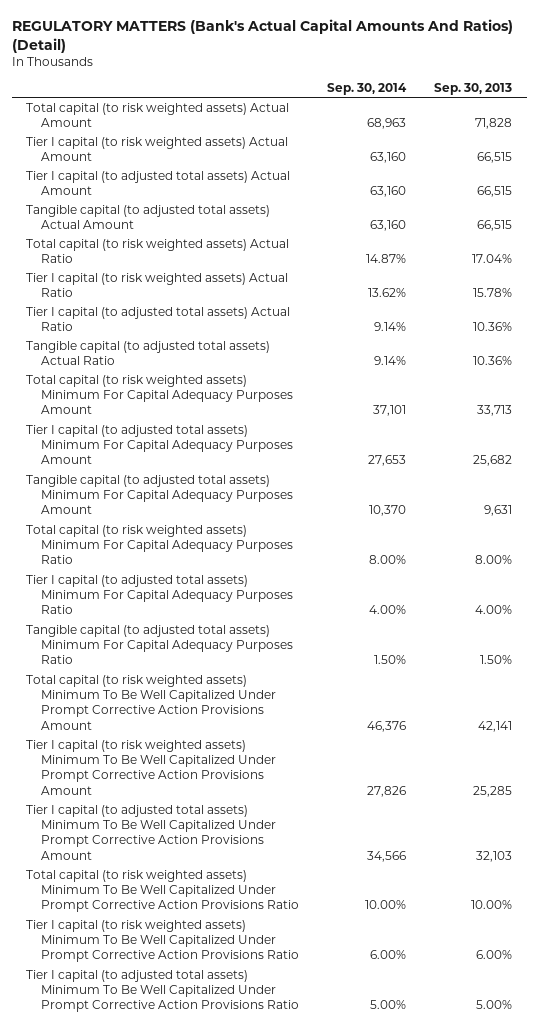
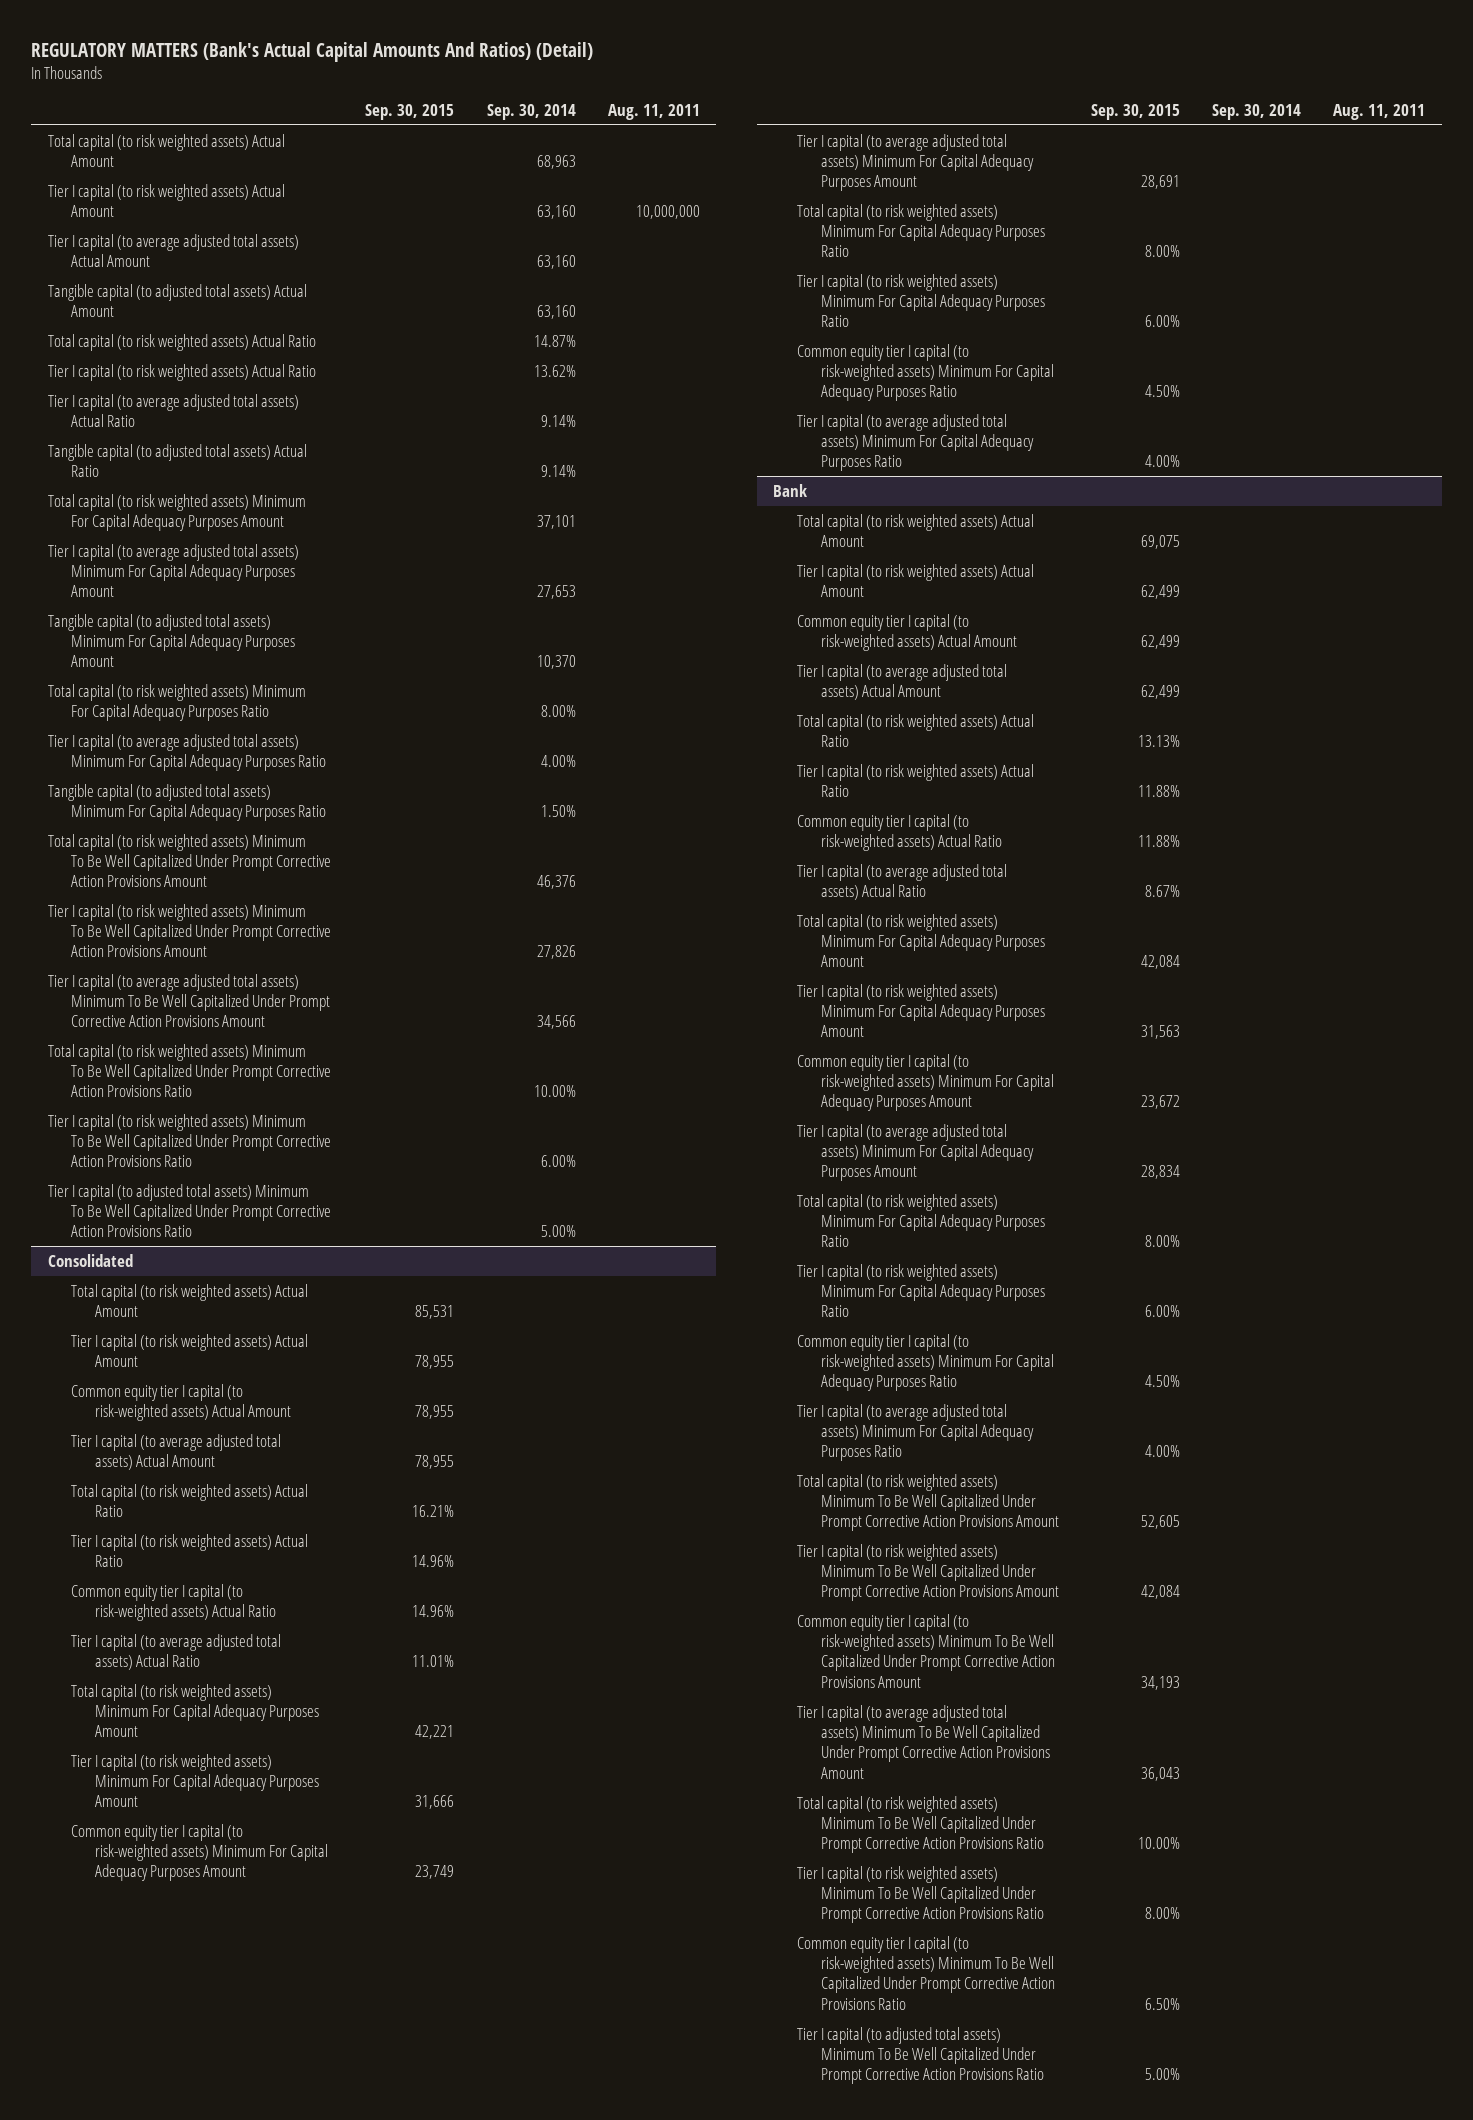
- | Sep. 30, 2014 | Sep. 30, 2013
+ | Sep. 30, 2015 | Sep. 30, 2014 | Aug. 11, 2011
- Tier I capital (to adjusted total assets) Actual Amount | 63,160 | 66,515
+ Tier I capital (to average adjusted total assets) Actual Amount | | 63,160 |
- Tier I capital (to adjusted total assets) Actual Ratio | 9.14% | 10.36%
+ Tier I capital (to average adjusted total assets) Actual Ratio | | 9.14% |
- Tier I capital (to adjusted total assets) Minimum For Capital Adequacy Purposes Amount | 27,653 | 25,682
+ Tier I capital (to average adjusted total assets) Minimum For Capital Adequacy Purposes Amount | | 27,653 |
- Tier I capital (to adjusted total assets) Minimum For Capital Adequacy Purposes Ratio | 4.00% | 4.00%
+ Tier I capital (to average adjusted total assets) Minimum For Capital Adequacy Purposes Ratio | | 4.00% |
- Tier I capital (to adjusted total assets) Minimum To Be Well Capitalized Under Prompt Corrective Action Provisions Amount | 34,566 | 32,103
+ Tier I capital (to average adjusted total assets) Minimum To Be Well Capitalized Under Prompt Corrective Action Provisions Amount | | 34,566 |
+ Consolidated
+ Total capital (to risk weighted assets) Actual Amount | 85,531 | |
+ Tier I capital (to risk weighted assets) Actual Amount | 78,955 | |
+ Common equity tier I capital (to risk-weighted assets) Actual Amount | 78,955 | |
+ Tier I capital (to average adjusted total assets) Actual Amount | 78,955 | |
+ Total capital (to risk weighted assets) Actual Ratio | 16.21% | |
+ Tier I capital (to risk weighted assets) Actual Ratio | 14.96% | |
+ Common equity tier I capital (to risk-weighted assets) Actual Ratio | 14.96% | |
+ Tier I capital (to average adjusted total assets) Actual Ratio | 11.01% | |
+ Total capital (to risk weighted assets) Minimum For Capital Adequacy Purposes Amount | 42,221 | |
+ Tier I capital (to risk weighted assets) Minimum For Capital Adequacy Purposes Amount | 31,666 | |
+ Common equity tier I capital (to risk-weighted assets) Minimum For Capital Adequacy Purposes Amount | 23,749 | |
+ Tier I capital (to average adjusted total assets) Minimum For Capital Adequacy Purposes Amount | 28,691 | |
+ Total capital (to risk weighted assets) Minimum For Capital Adequacy Purposes Ratio | 8.00% | |
+ Tier I capital (to risk weighted assets) Minimum For Capital Adequacy Purposes Ratio | 6.00% | |
+ Common equity tier I capital (to risk-weighted assets) Minimum For Capital Adequacy Purposes Ratio | 4.50% | |
+ Tier I capital (to average adjusted total assets) Minimum For Capital Adequacy Purposes Ratio | 4.00% | |
+ Bank
+ Total capital (to risk weighted assets) Actual Amount | 69,075 | |
+ Tier I capital (to risk weighted assets) Actual Amount | 62,499 | |
+ Common equity tier I capital (to risk-weighted assets) Actual Amount | 62,499 | |
+ Tier I capital (to average adjusted total assets) Actual Amount | 62,499 | |
+ Total capital (to risk weighted assets) Actual Ratio | 13.13% | |
+ Tier I capital (to risk weighted assets) Actual Ratio | 11.88% | |
+ Common equity tier I capital (to risk-weighted assets) Actual Ratio | 11.88% | |
+ Tier I capital (to average adjusted total assets) Actual Ratio | 8.67% | |
+ Total capital (to risk weighted assets) Minimum For Capital Adequacy Purposes Amount | 42,084 | |
+ Tier I capital (to risk weighted assets) Minimum For Capital Adequacy Purposes Amount | 31,563 | |
+ Common equity tier I capital (to risk-weighted assets) Minimum For Capital Adequacy Purposes Amount | 23,672 | |
+ Tier I capital (to average adjusted total assets) Minimum For Capital Adequacy Purposes Amount | 28,834 | |
+ Total capital (to risk weighted assets) Minimum For Capital Adequacy Purposes Ratio | 8.00% | |
+ Tier I capital (to risk weighted assets) Minimum For Capital Adequacy Purposes Ratio | 6.00% | |
+ Common equity tier I capital (to risk-weighted assets) Minimum For Capital Adequacy Purposes Ratio | 4.50% | |
+ Tier I capital (to average adjusted total assets) Minimum For Capital Adequacy Purposes Ratio | 4.00% | |
+ Total capital (to risk weighted assets) Minimum To Be Well Capitalized Under Prompt Corrective Action Provisions Amount | 52,605 | |
+ Tier I capital (to risk weighted assets) Minimum To Be Well Capitalized Under Prompt Corrective Action Provisions Amount | 42,084 | |
+ Common equity tier I capital (to risk-weighted assets) Minimum To Be Well Capitalized Under Prompt Corrective Action Provisions Amount | 34,193 | |
+ Tier I capital (to average adjusted total assets) Minimum To Be Well Capitalized Under Prompt Corrective Action Provisions Amount | 36,043 | |
+ Total capital (to risk weighted assets) Minimum To Be Well Capitalized Under Prompt Corrective Action Provisions Ratio | 10.00% | |
+ Tier I capital (to risk weighted assets) Minimum To Be Well Capitalized Under Prompt Corrective Action Provisions Ratio | 8.00% | |
+ Common equity tier I capital (to risk-weighted assets) Minimum To Be Well Capitalized Under Prompt Corrective Action Provisions Ratio | 6.50% | |
+ Tier I capital (to adjusted total assets) Minimum To Be Well Capitalized Under Prompt Corrective Action Provisions Ratio | 5.00% | |

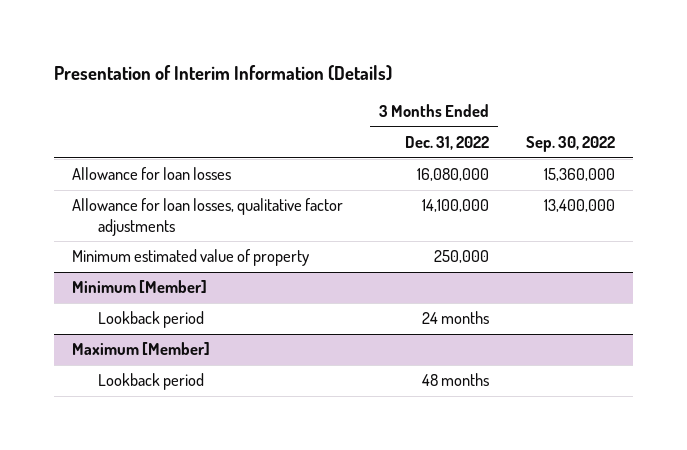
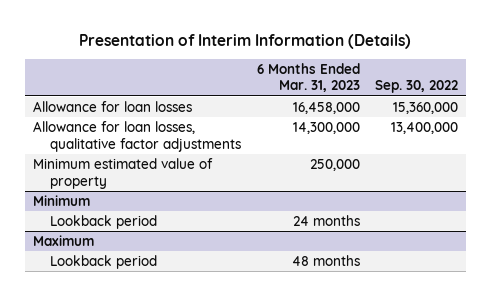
- | 3 Months Ended Dec. 31, 2022 | Sep. 30, 2022
+ | 6 Months Ended Mar. 31, 2023 | Sep. 30, 2022
- Minimum [Member]
+ Minimum
- Maximum [Member]
+ Maximum

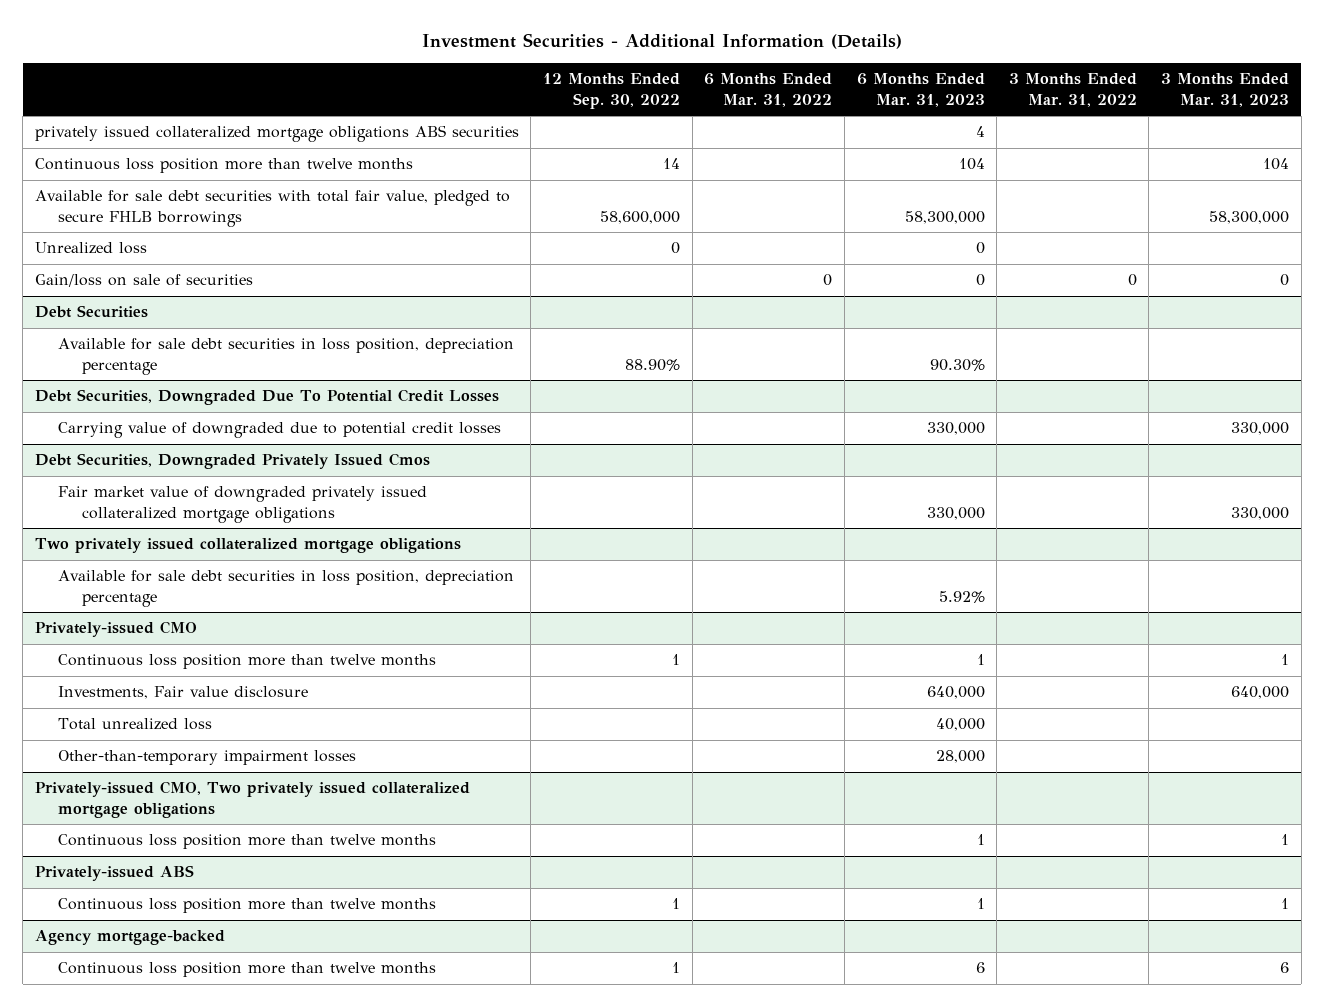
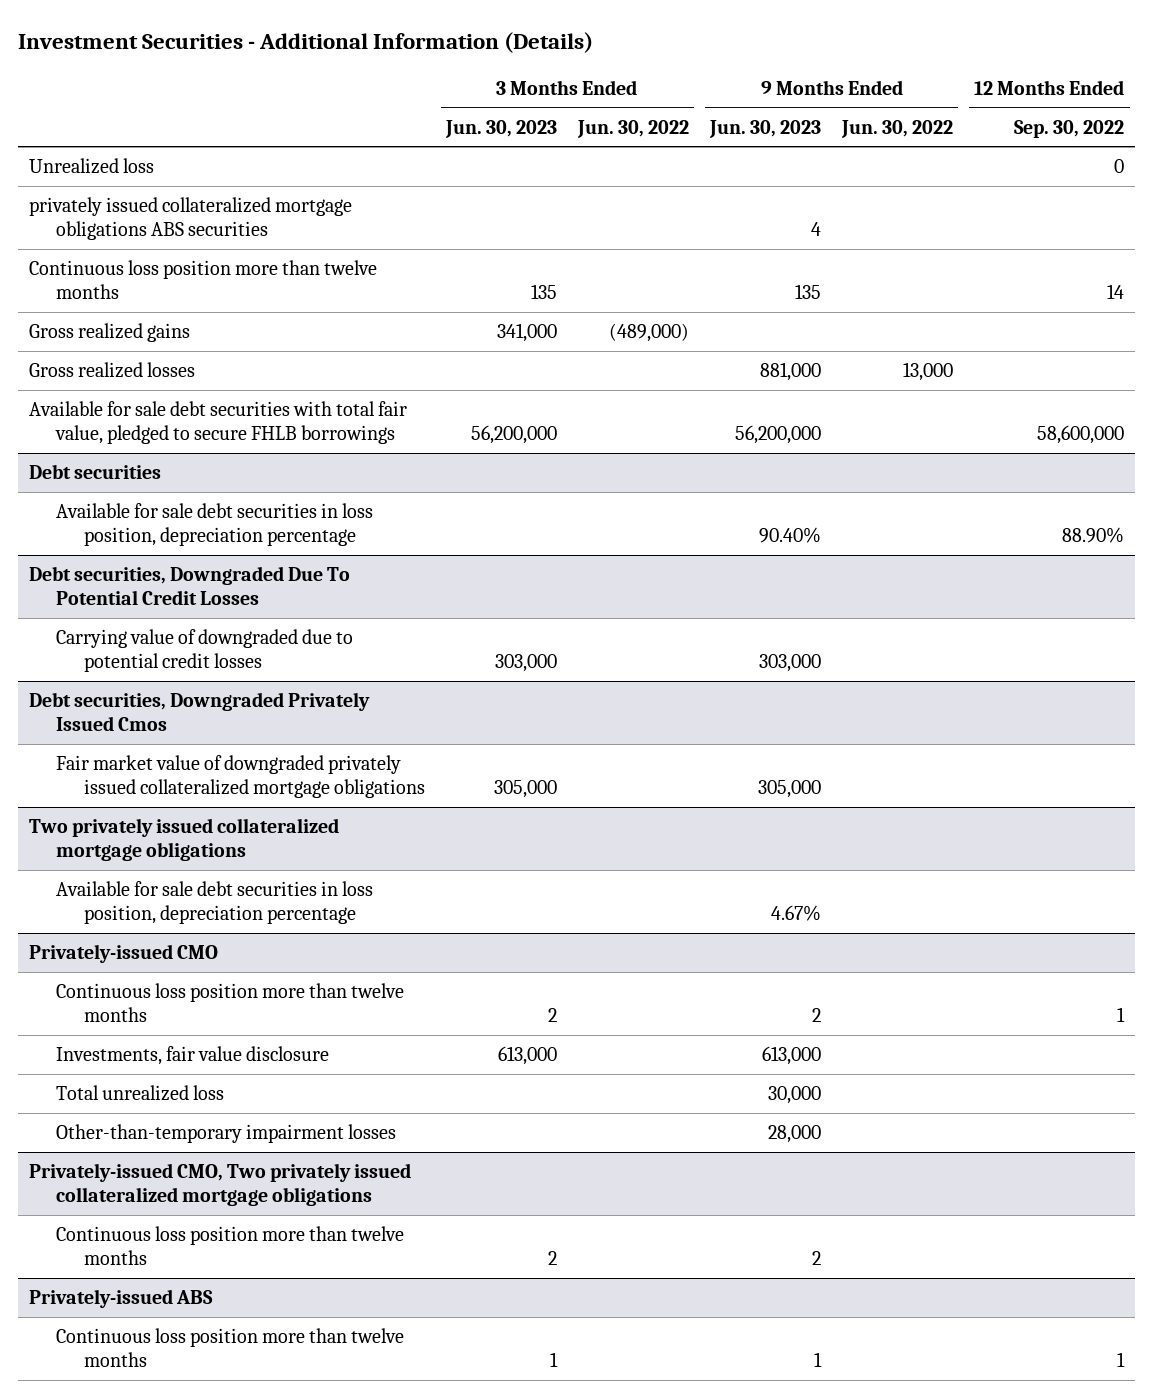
- | 12 Months Ended Sep. 30, 2022 | 6 Months Ended Mar. 31, 2022 | 6 Months Ended Mar. 31, 2023 | 3 Months Ended Mar. 31, 2022 | 3 Months Ended Mar. 31, 2023
+ | 3 Months Ended Jun. 30, 2023 | 3 Months Ended Jun. 30, 2022 | 9 Months Ended Jun. 30, 2023 | 9 Months Ended Jun. 30, 2022 | 12 Months Ended Sep. 30, 2022
moved up: Unrealized loss | | | | | 0
+ Gross realized gains | 341,000 | (489,000) | | |
+ Gross realized losses | | | 881,000 | 13,000 |
- Gain/loss on sale of securities | | 0 | 0 | 0 | 0
- Debt Securities
+ Debt securities
- Debt Securities, Downgraded Due To Potential Credit Losses
+ Debt securities, Downgraded Due To Potential Credit Losses
- Debt Securities, Downgraded Privately Issued Cmos
+ Debt securities, Downgraded Privately Issued Cmos
@ Privately-issued CMO
- Investments, Fair value disclosure | | | 640,000 | | 640,000
+ Investments, fair value disclosure | 613,000 | | 613,000 | |
- Agency mortgage-backed
- Continuous loss position more than twelve months | 1 | | 6 | | 6

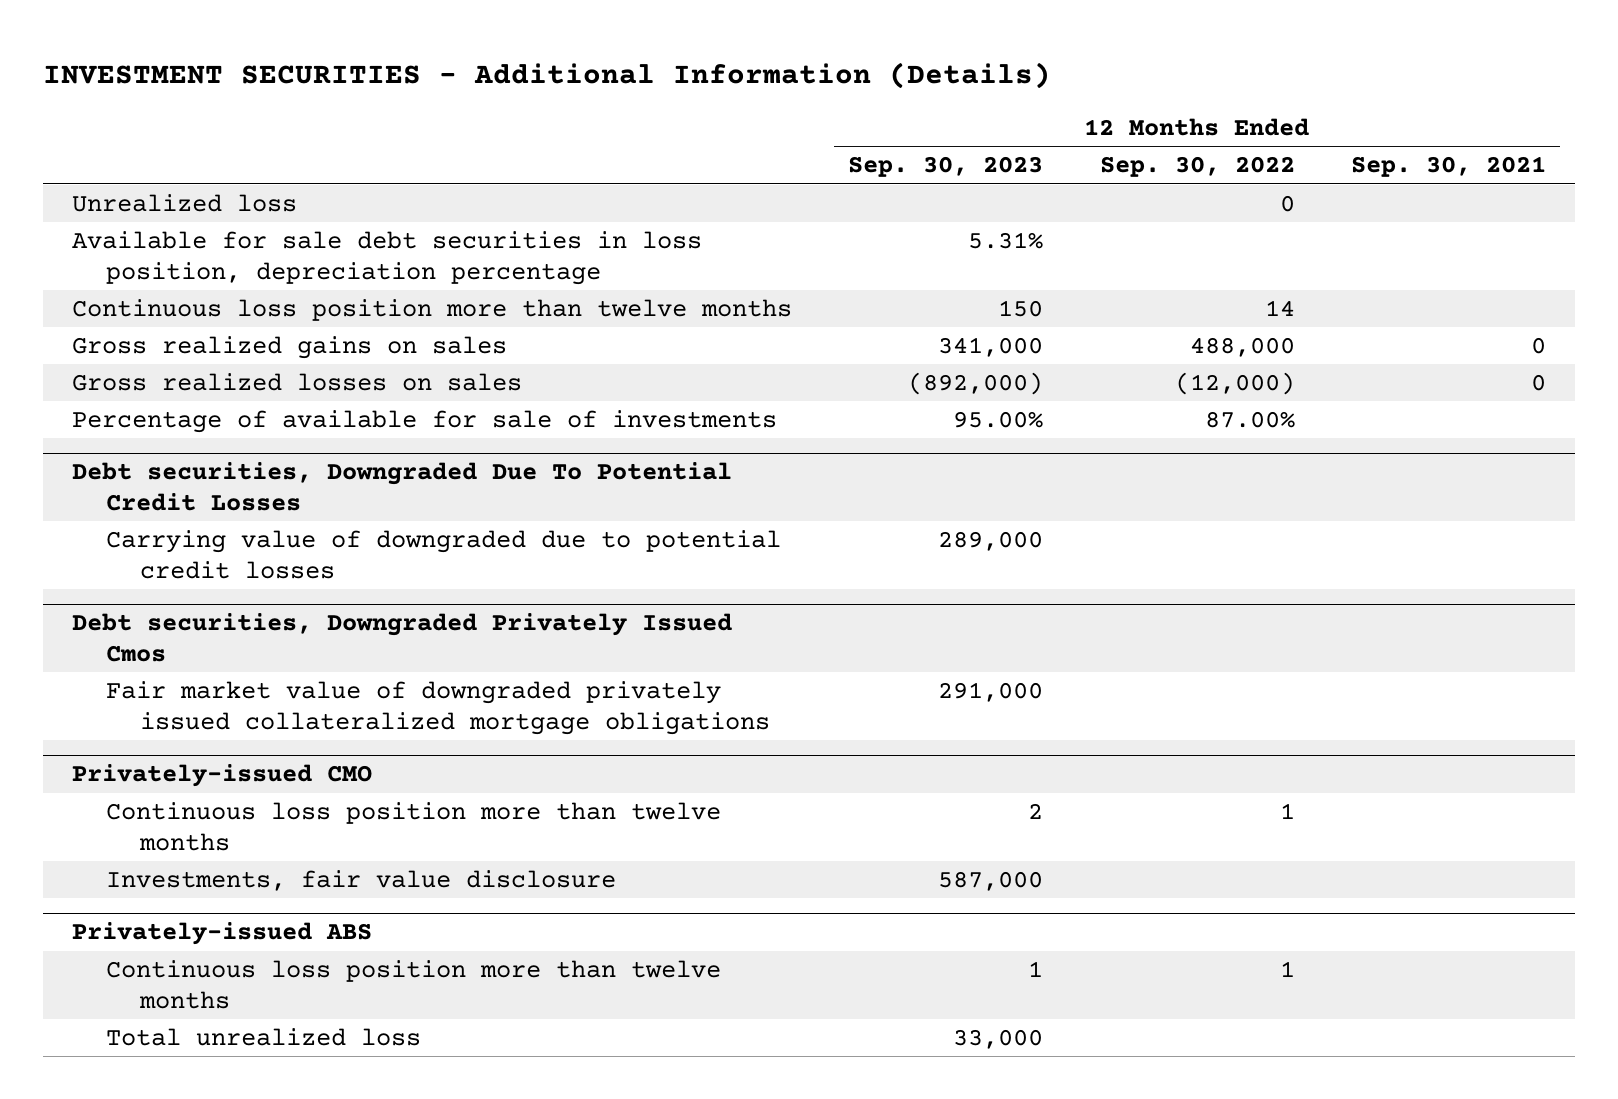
- Investment Securities - Additional Information (Details)
+ INVESTMENT SECURITIES - Additional Information (Details)
- | 3 Months Ended Jun. 30, 2023 | 3 Months Ended Jun. 30, 2022 | 9 Months Ended Jun. 30, 2023 | 9 Months Ended Jun. 30, 2022 | 12 Months Ended Sep. 30, 2022
+ | 12 Months Ended Sep. 30, 2023 | 12 Months Ended Sep. 30, 2022 | 12 Months Ended Sep. 30, 2021
- privately issued collateralized mortgage obligations ABS securities | | | 4 | |
+ Available for sale debt securities in loss position, depreciation percentage | 5.31% | |
- Gross realized gains | 341,000 | (489,000) | | |
- Gross realized losses | | | 881,000 | 13,000 |
- Available for sale debt securities with total fair value, pledged to secure FHLB borrowings | 56,200,000 | | 56,200,000 | | 58,600,000
- Debt securities
- Available for sale debt securities in loss position, depreciation percentage | | | 90.40% | | 88.90%
+ Gross realized gains on sales | 341,000 | 488,000 | 0
+ Gross realized losses on sales | (892,000) | (12,000) | 0
+ Percentage of available for sale of investments | 95.00% | 87.00% |
- Two privately issued collateralized mortgage obligations
- Available for sale debt securities in loss position, depreciation percentage | | | 4.67% | |
@ Privately-issued CMO
- Total unrealized loss | | | 30,000 | |
- Other-than-temporary impairment losses | | | 28,000 | |
- Privately-issued CMO, Two privately issued collateralized mortgage obligations
- Continuous loss position more than twelve months | 2 | | 2 | |
@ Privately-issued ABS
+ Total unrealized loss | 33,000 | |

